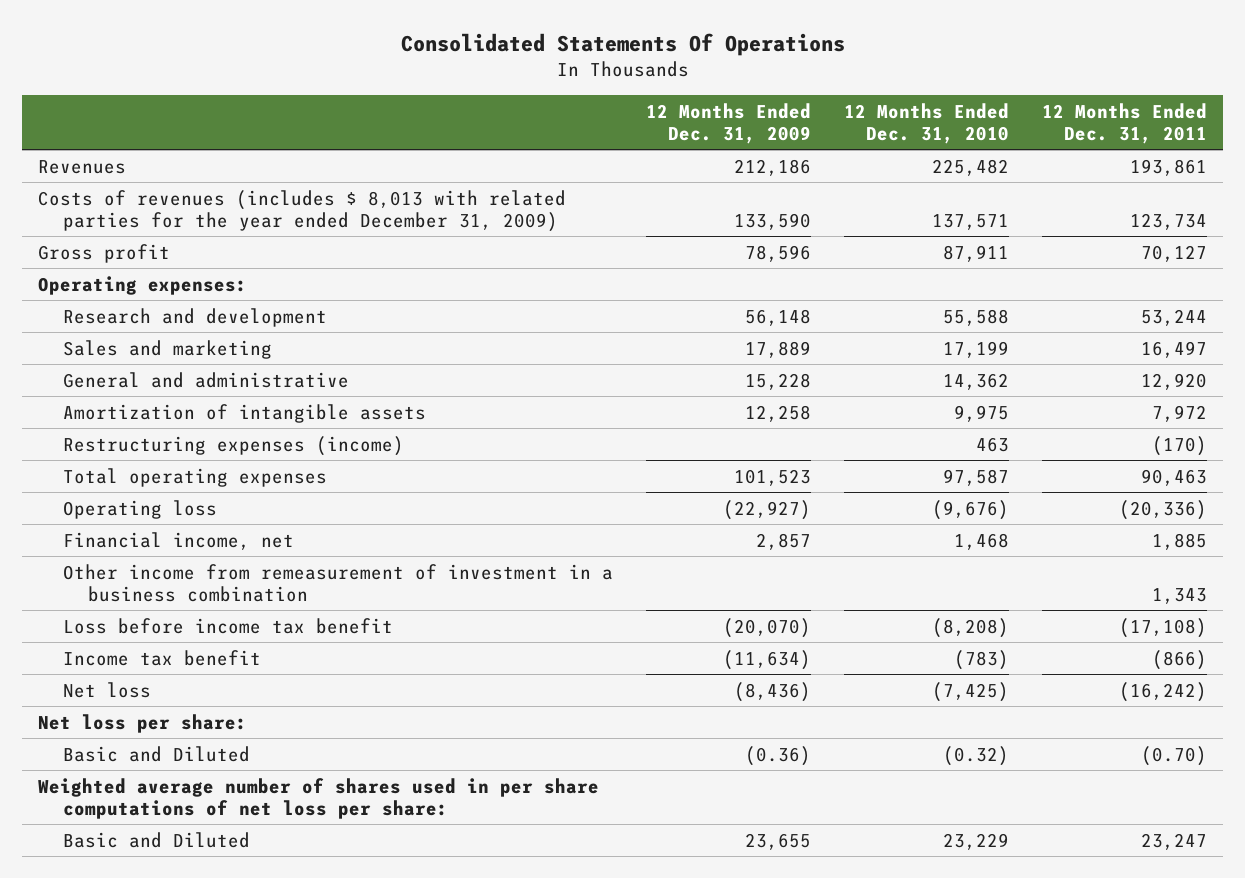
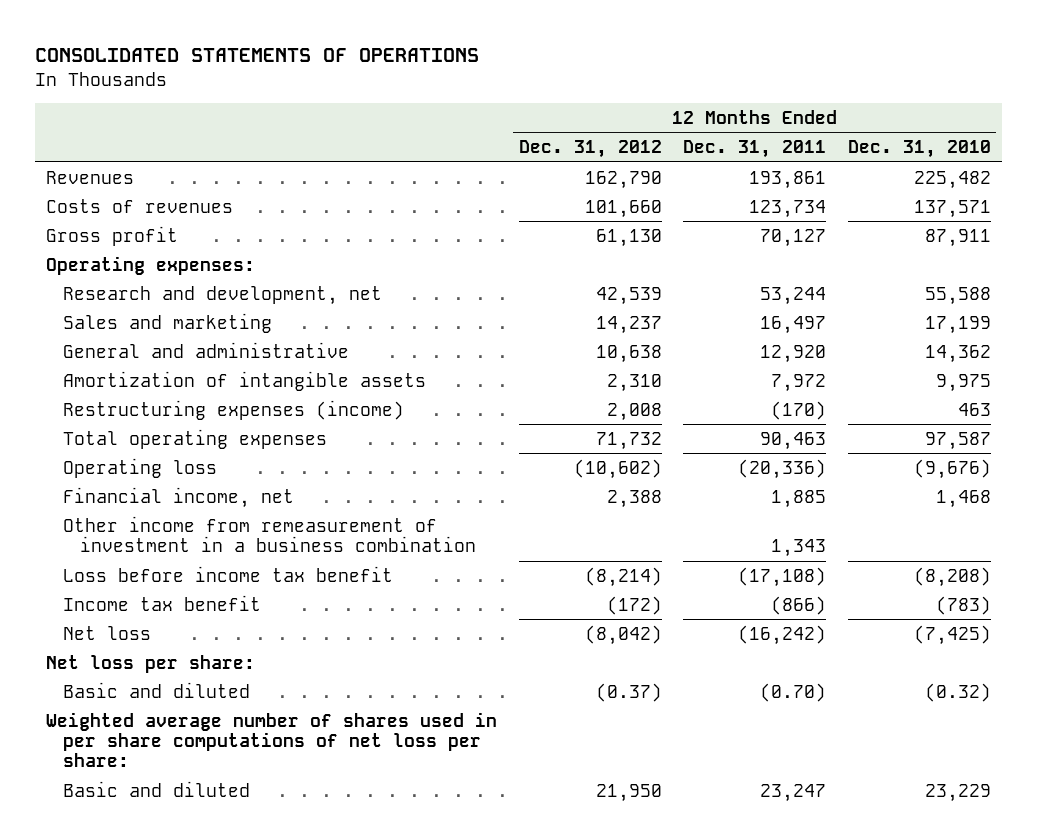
- Consolidated Statements Of Operations
+ CONSOLIDATED STATEMENTS OF OPERATIONS
- | 12 Months Ended Dec. 31, 2009 | 12 Months Ended Dec. 31, 2010 | 12 Months Ended Dec. 31, 2011
+ | 12 Months Ended Dec. 31, 2012 | 12 Months Ended Dec. 31, 2011 | 12 Months Ended Dec. 31, 2010
- Costs of revenues (includes $ 8,013 with related parties for the year ended December 31, 2009) | 133,590 | 137,571 | 123,734
+ Costs of revenues | 101,660 | 123,734 | 137,571
- Research and development | 56,148 | 55,588 | 53,244
+ Research and development, net | 42,539 | 53,244 | 55,588
- Basic and Diluted | (0.36) | (0.32) | (0.70)
+ Basic and diluted | (0.37) | (0.70) | (0.32)
- Basic and Diluted | 23,655 | 23,229 | 23,247
+ Basic and diluted | 21,950 | 23,247 | 23,229

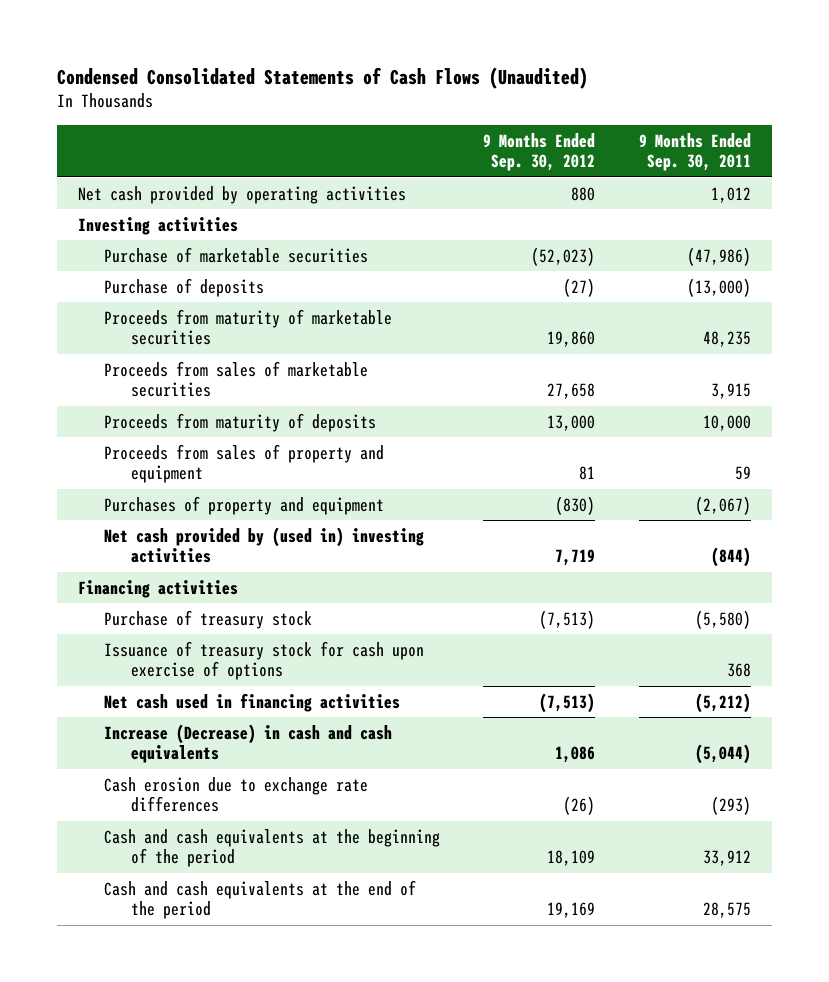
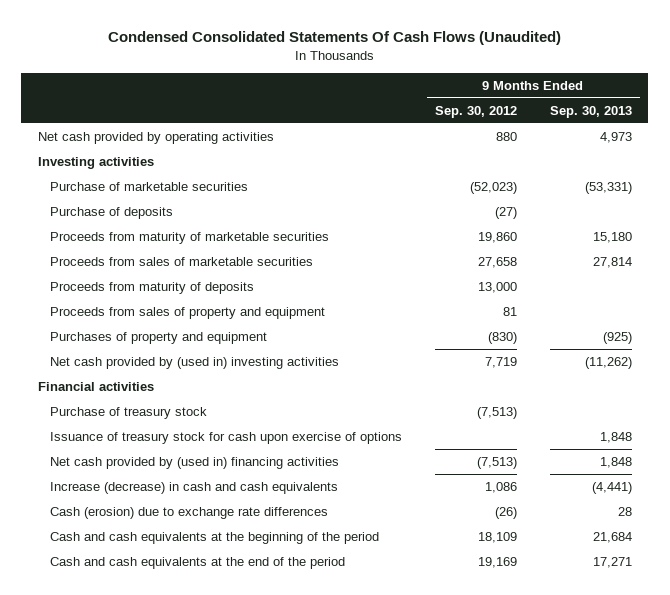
- Condensed Consolidated Statements of Cash Flows (Unaudited)
+ Condensed Consolidated Statements Of Cash Flows (Unaudited)
- | 9 Months Ended Sep. 30, 2012 | 9 Months Ended Sep. 30, 2011
+ | 9 Months Ended Sep. 30, 2012 | 9 Months Ended Sep. 30, 2013
- Financing activities
+ Financial activities
- Net cash used in financing activities | (7,513) | (5,212)
- Increase (Decrease) in cash and cash equivalents | 1,086 | (5,044)
- Cash erosion due to exchange rate differences | (26) | (293)
+ Net cash provided by (used in) financing activities | (7,513) | 1,848
+ Increase (decrease) in cash and cash equivalents | 1,086 | (4,441)
+ Cash (erosion) due to exchange rate differences | (26) | 28

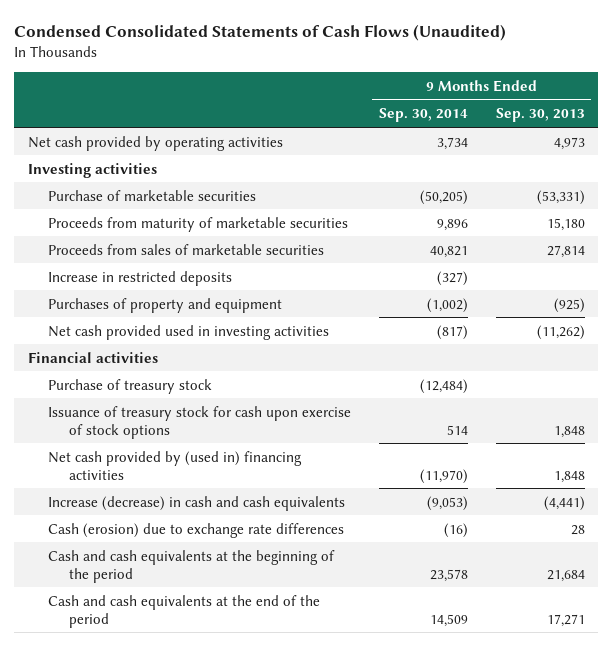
- Condensed Consolidated Statements Of Cash Flows (Unaudited)
+ Condensed Consolidated Statements of Cash Flows (Unaudited)
- | 9 Months Ended Sep. 30, 2012 | 9 Months Ended Sep. 30, 2013
+ | 9 Months Ended Sep. 30, 2014 | 9 Months Ended Sep. 30, 2013
- Purchase of deposits | (27) |
- Proceeds from maturity of deposits | 13,000 |
- Proceeds from sales of property and equipment | 81 |
+ Increase in restricted deposits | (327) |
- Net cash provided by (used in) investing activities | 7,719 | (11,262)
+ Net cash provided used in investing activities | (817) | (11,262)
- Issuance of treasury stock for cash upon exercise of options | | 1,848
+ Issuance of treasury stock for cash upon exercise of stock options | 514 | 1,848

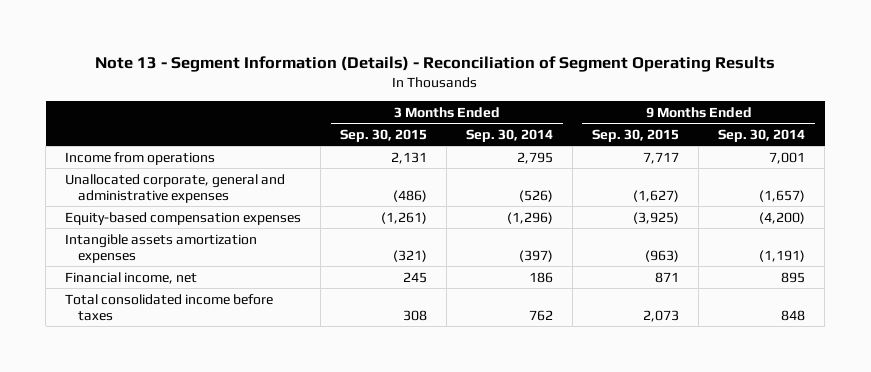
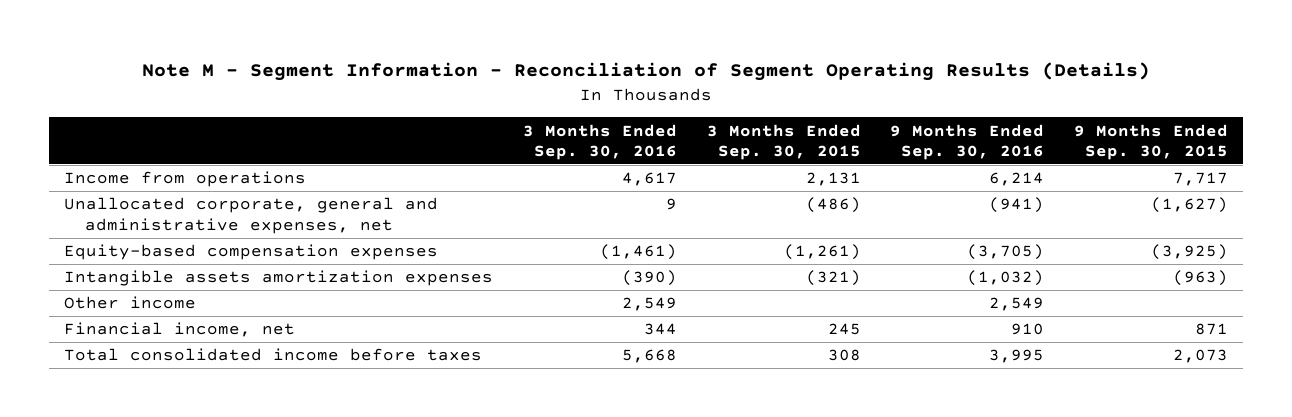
- Note 13 - Segment Information (Details) - Reconciliation of Segment Operating Results
+ Note M - Segment Information - Reconciliation of Segment Operating Results (Details)
- | 3 Months Ended Sep. 30, 2015 | 3 Months Ended Sep. 30, 2014 | 9 Months Ended Sep. 30, 2015 | 9 Months Ended Sep. 30, 2014
+ | 3 Months Ended Sep. 30, 2016 | 3 Months Ended Sep. 30, 2015 | 9 Months Ended Sep. 30, 2016 | 9 Months Ended Sep. 30, 2015
- Unallocated corporate, general and administrative expenses | (486) | (526) | (1,627) | (1,657)
+ Unallocated corporate, general and administrative expenses, net | 9 | (486) | (941) | (1,627)
+ Other income | 2,549 | | 2,549 |

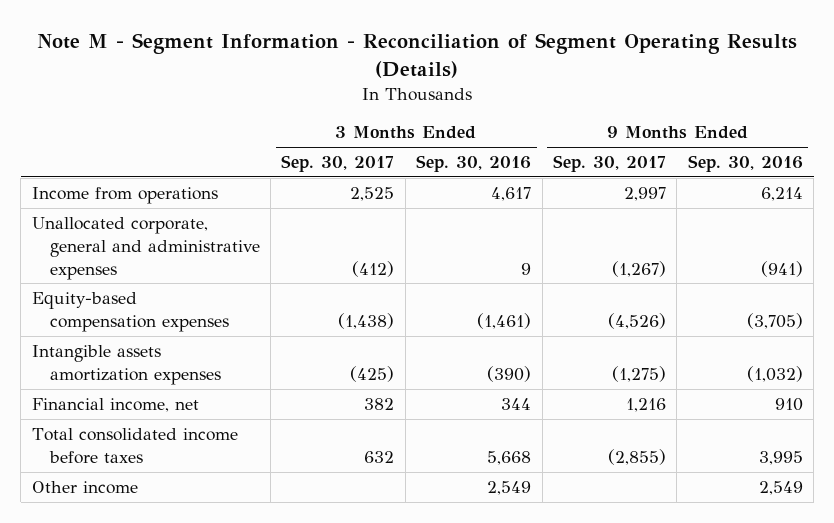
- | 3 Months Ended Sep. 30, 2016 | 3 Months Ended Sep. 30, 2015 | 9 Months Ended Sep. 30, 2016 | 9 Months Ended Sep. 30, 2015
+ | 3 Months Ended Sep. 30, 2017 | 3 Months Ended Sep. 30, 2016 | 9 Months Ended Sep. 30, 2017 | 9 Months Ended Sep. 30, 2016
- Unallocated corporate, general and administrative expenses, net | 9 | (486) | (941) | (1,627)
+ Unallocated corporate, general and administrative expenses | (412) | 9 | (1,267) | (941)
moved down: Other income | | 2,549 | | 2,549

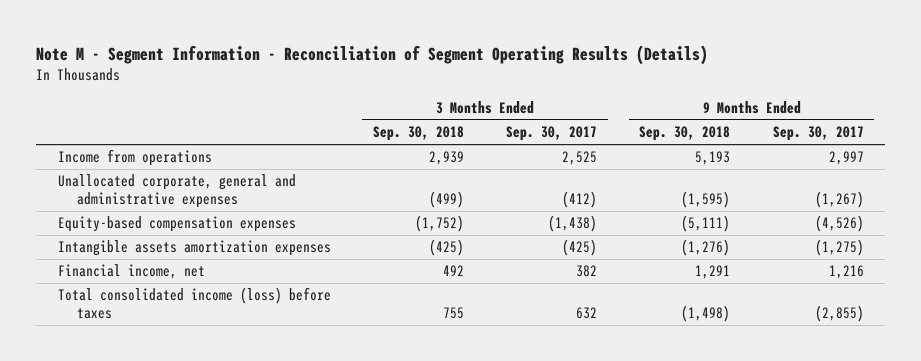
- | 3 Months Ended Sep. 30, 2017 | 3 Months Ended Sep. 30, 2016 | 9 Months Ended Sep. 30, 2017 | 9 Months Ended Sep. 30, 2016
+ | 3 Months Ended Sep. 30, 2018 | 3 Months Ended Sep. 30, 2017 | 9 Months Ended Sep. 30, 2018 | 9 Months Ended Sep. 30, 2017
- Total consolidated income before taxes | 632 | 5,668 | (2,855) | 3,995
- Other income | | 2,549 | | 2,549
+ Total consolidated income (loss) before taxes | 755 | 632 | (1,498) | (2,855)

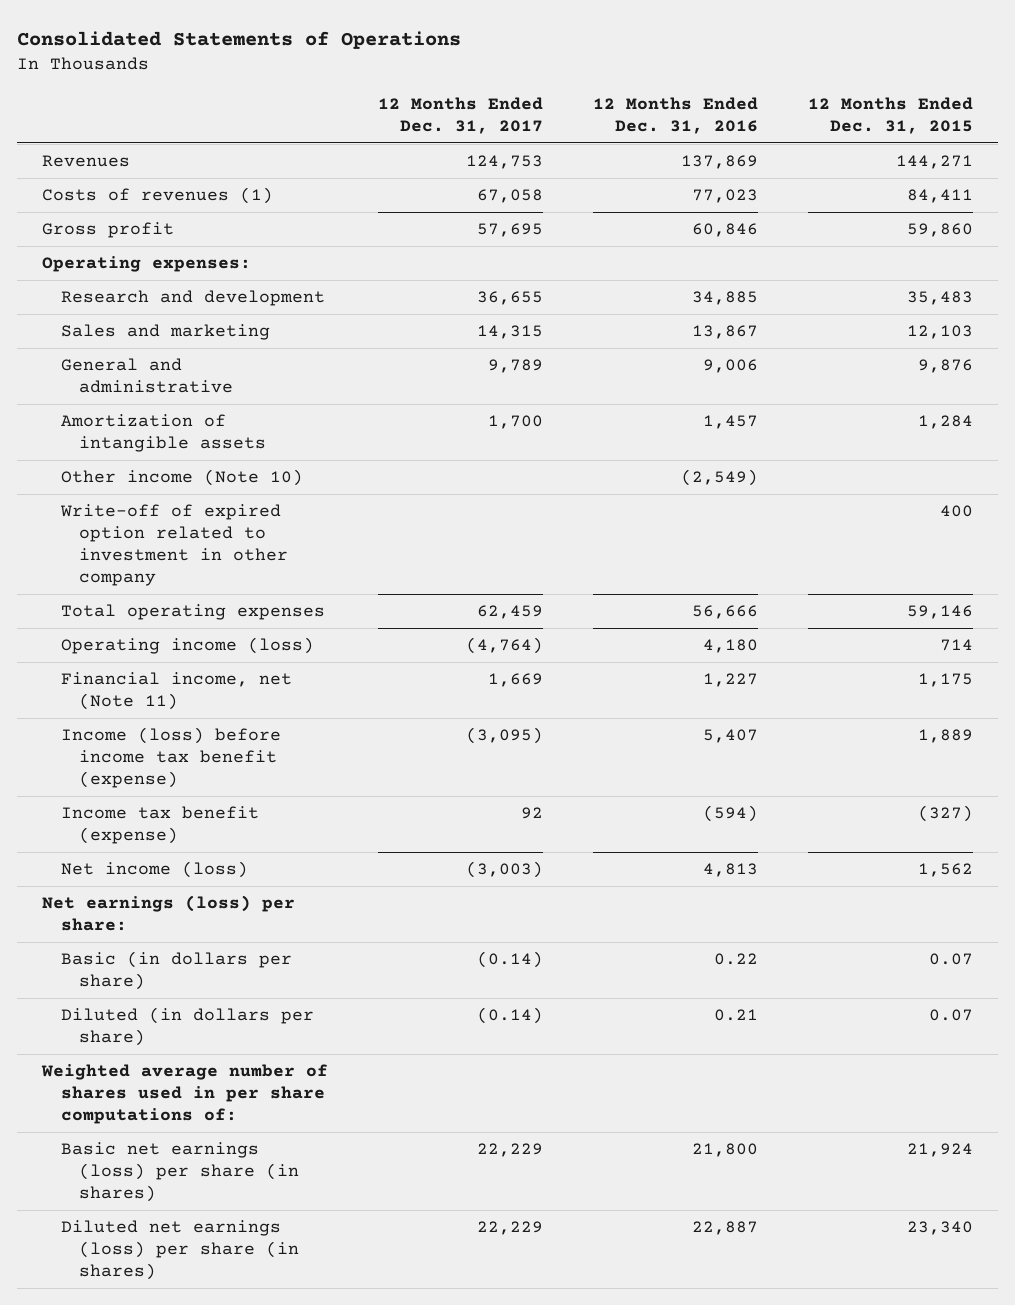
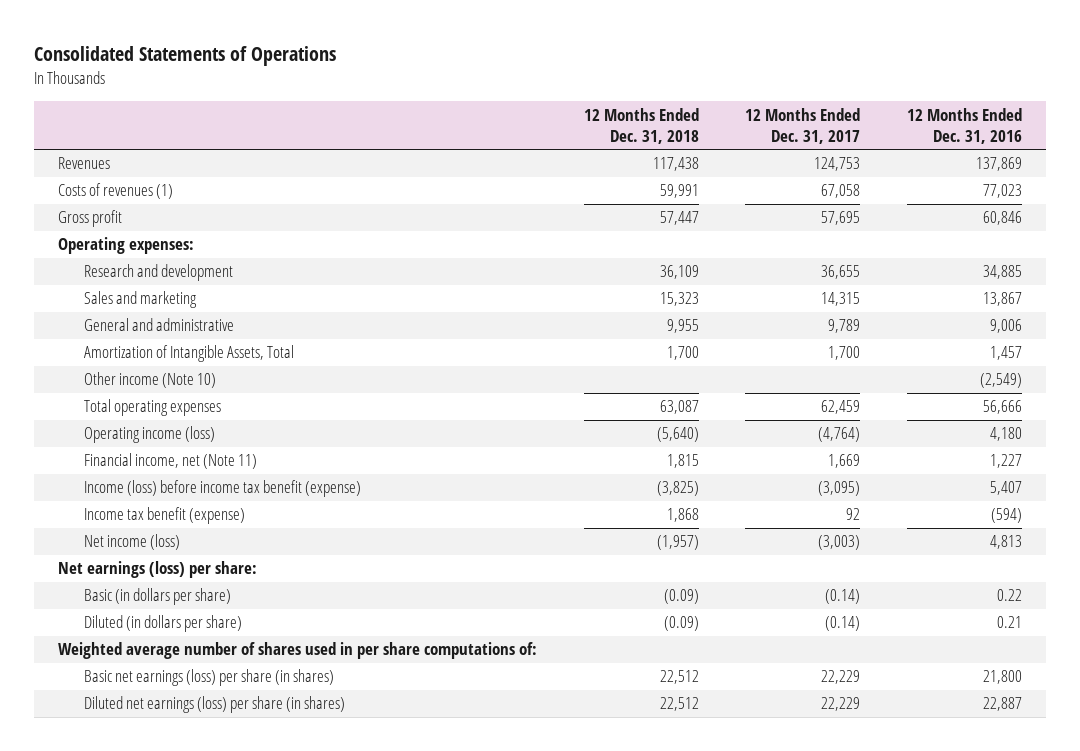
- | 12 Months Ended Dec. 31, 2017 | 12 Months Ended Dec. 31, 2016 | 12 Months Ended Dec. 31, 2015
+ | 12 Months Ended Dec. 31, 2018 | 12 Months Ended Dec. 31, 2017 | 12 Months Ended Dec. 31, 2016
- Amortization of intangible assets | 1,700 | 1,457 | 1,284
+ Amortization of Intangible Assets, Total | 1,700 | 1,700 | 1,457
- Write-off of expired option related to investment in other company | | | 400

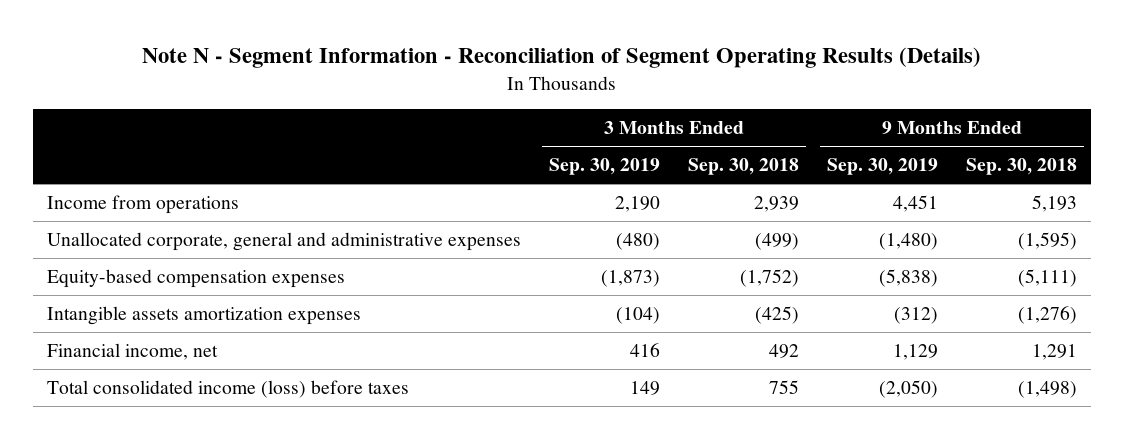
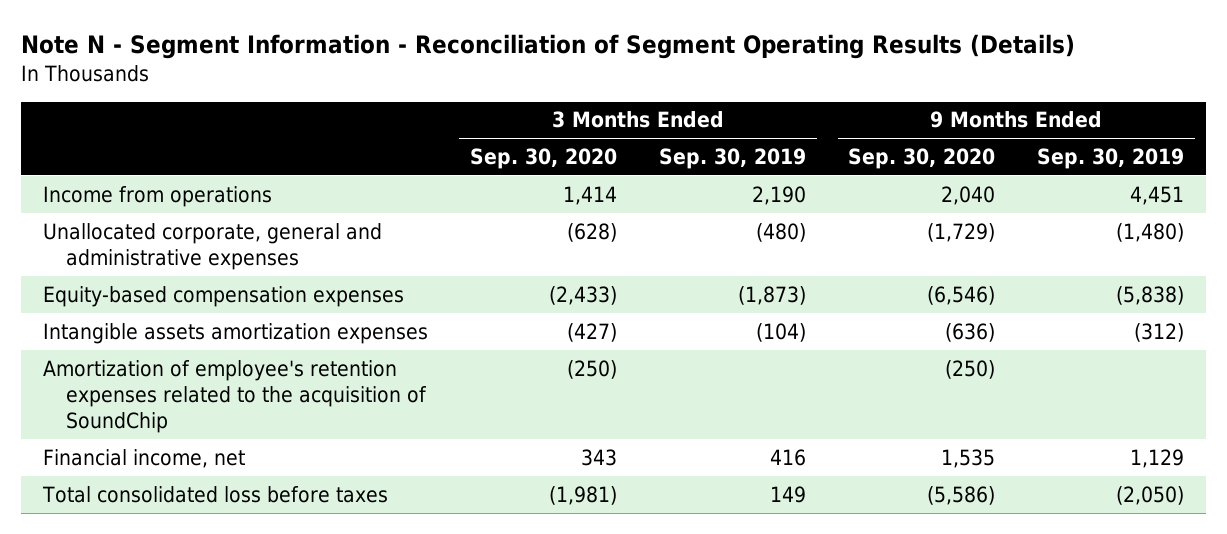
- | 3 Months Ended Sep. 30, 2019 | 3 Months Ended Sep. 30, 2018 | 9 Months Ended Sep. 30, 2019 | 9 Months Ended Sep. 30, 2018
+ | 3 Months Ended Sep. 30, 2020 | 3 Months Ended Sep. 30, 2019 | 9 Months Ended Sep. 30, 2020 | 9 Months Ended Sep. 30, 2019
+ Amortization of employee's retention expenses related to the acquisition of SoundChip | (250) | | (250) |
- Total consolidated income (loss) before taxes | 149 | 755 | (2,050) | (1,498)
+ Total consolidated loss before taxes | (1,981) | 149 | (5,586) | (2,050)

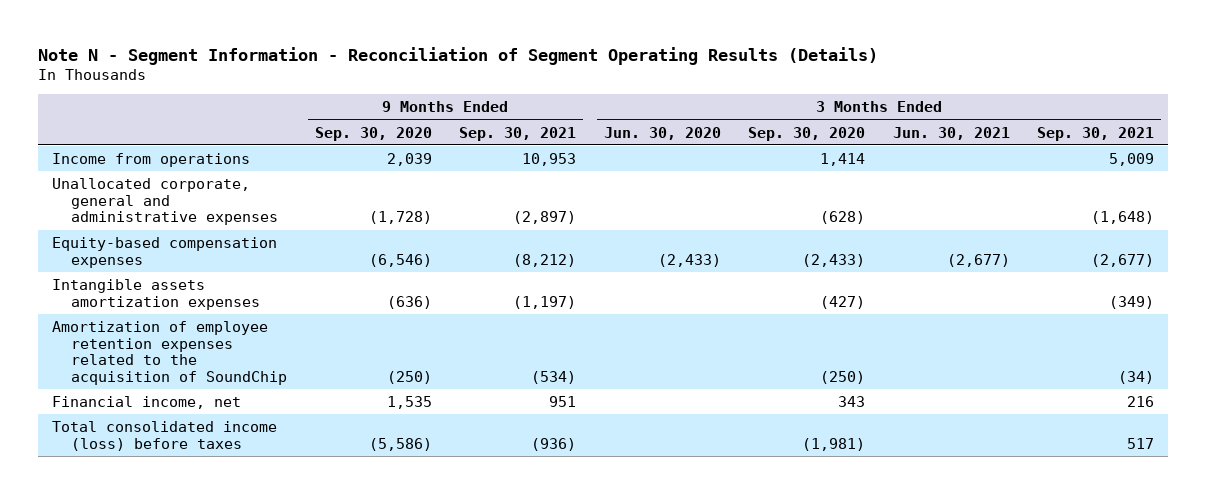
- | 3 Months Ended Sep. 30, 2020 | 3 Months Ended Sep. 30, 2019 | 9 Months Ended Sep. 30, 2020 | 9 Months Ended Sep. 30, 2019
+ | 9 Months Ended Sep. 30, 2020 | 9 Months Ended Sep. 30, 2021 | 3 Months Ended Jun. 30, 2020 | 3 Months Ended Sep. 30, 2020 | 3 Months Ended Jun. 30, 2021 | 3 Months Ended Sep. 30, 2021
- Income from operations | 1,414 | 2,190 | 2,040 | 4,451
- Unallocated corporate, general and administrative expenses | (628) | (480) | (1,729) | (1,480)
+ Income from operations | 2,039 | 10,953 | | 1,414 | | 5,009
+ Unallocated corporate, general and administrative expenses | (1,728) | (2,897) | | (628) | | (1,648)
- Amortization of employee's retention expenses related to the acquisition of SoundChip | (250) | | (250) |
+ Amortization of employee retention expenses related to the acquisition of SoundChip | (250) | (534) | | (250) | | (34)
- Total consolidated loss before taxes | (1,981) | 149 | (5,586) | (2,050)
+ Total consolidated income (loss) before taxes | (5,586) | (936) | | (1,981) | | 517

